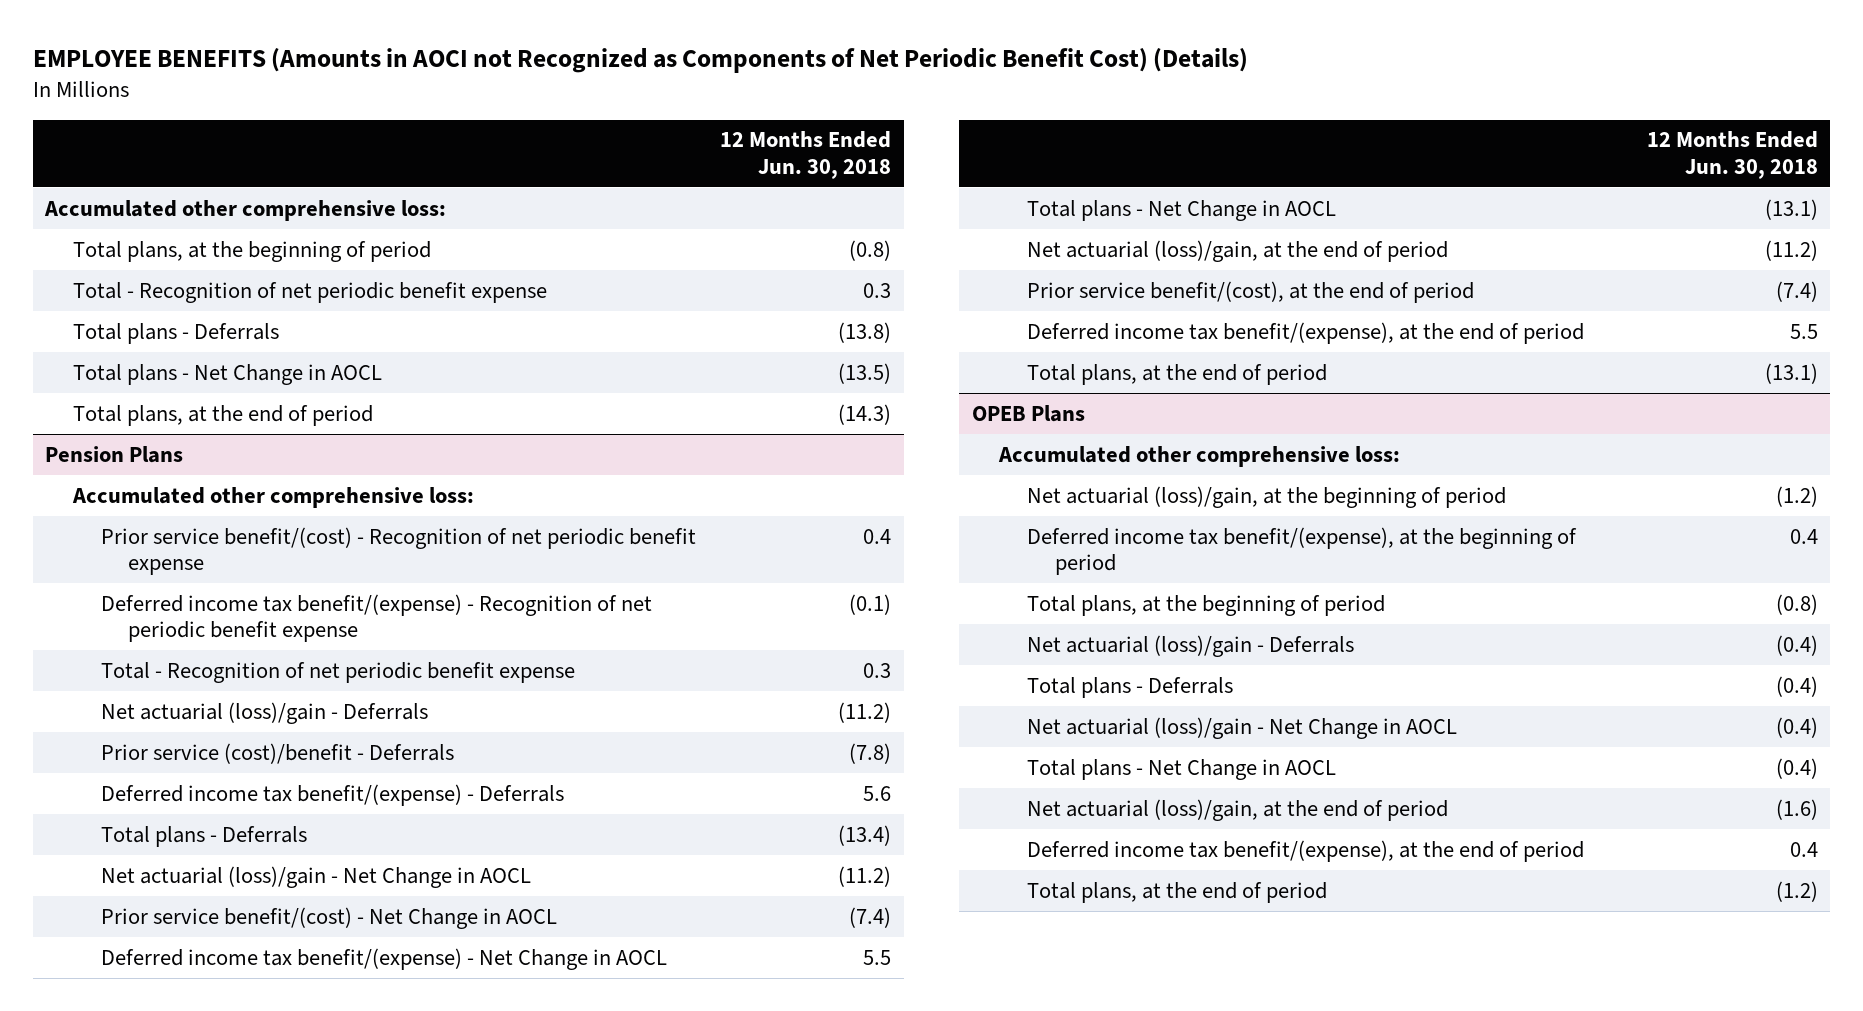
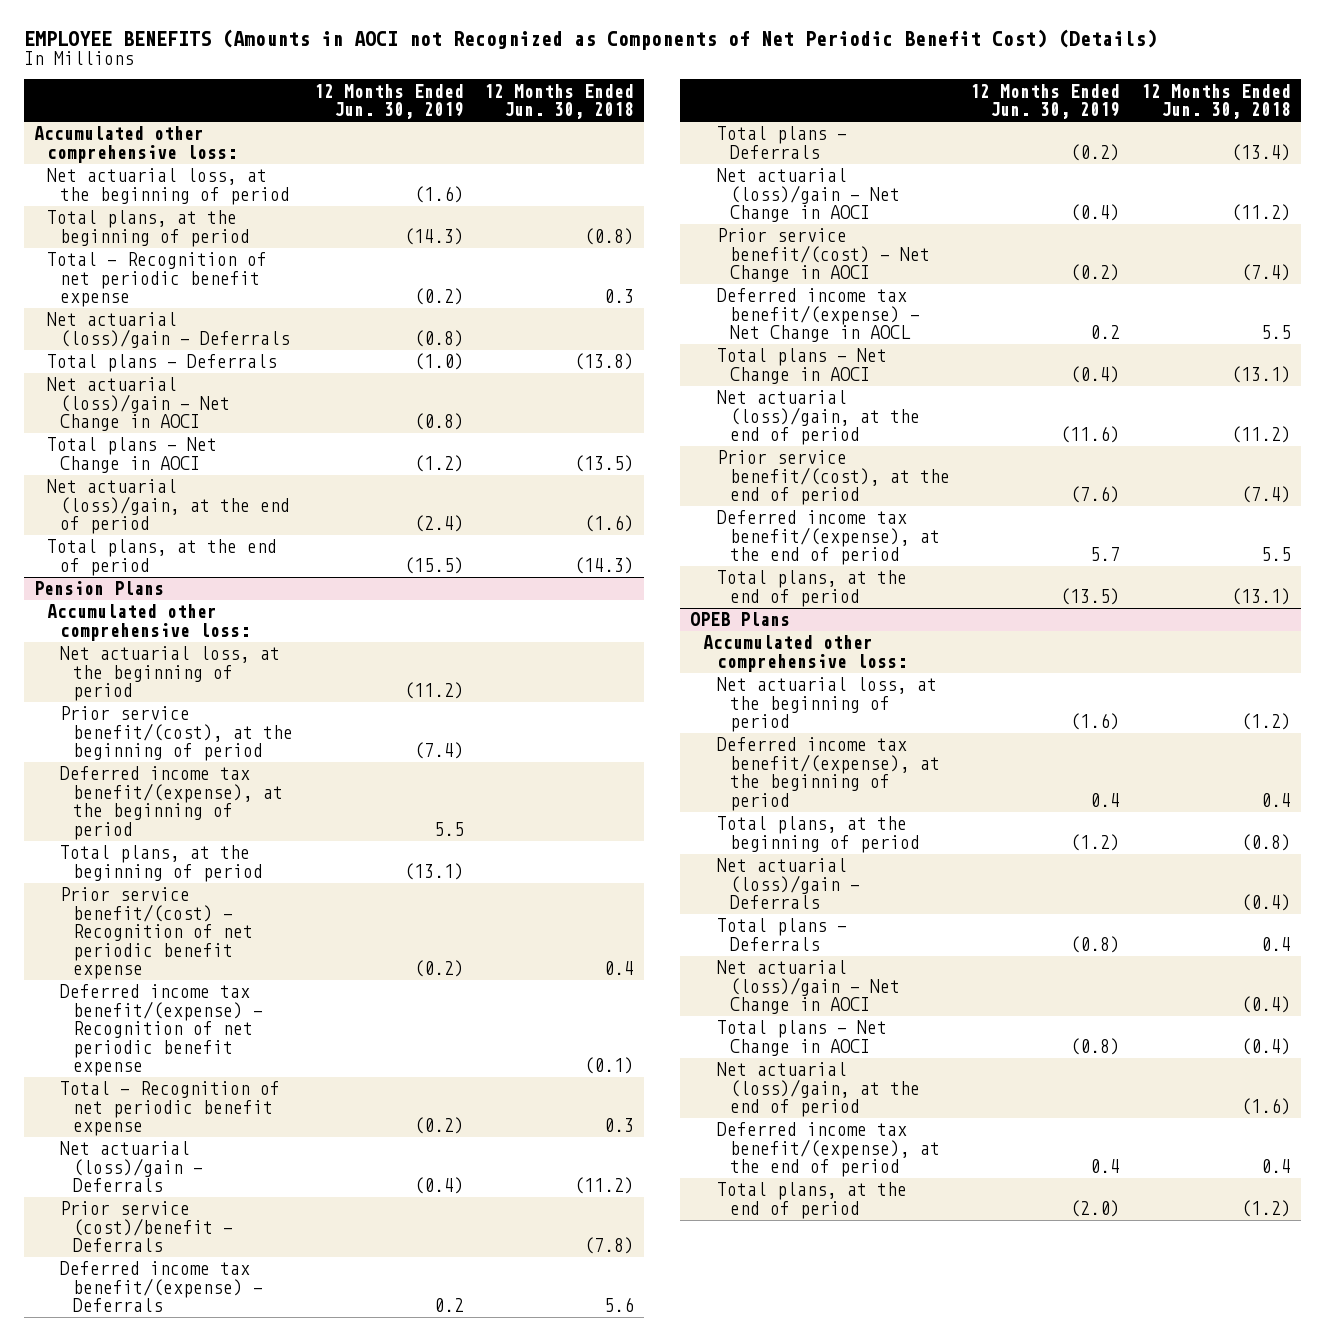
- | 12 Months Ended Jun. 30, 2018
+ | 12 Months Ended Jun. 30, 2019 | 12 Months Ended Jun. 30, 2018
+ Net actuarial loss, at the beginning of period | (1.6) |
+ Net actuarial (loss)/gain - Deferrals | (0.8) |
- Total plans - Net Change in AOCL | (13.5)
+ Net actuarial (loss)/gain - Net Change in AOCI | (0.8) |
+ Total plans - Net Change in AOCI | (1.2) | (13.5)
+ Net actuarial (loss)/gain, at the end of period | (2.4) | (1.6)
@ Pension Plans
+ Net actuarial loss, at the beginning of period | (11.2) |
+ Prior service benefit/(cost), at the beginning of period | (7.4) |
+ Deferred income tax benefit/(expense), at the beginning of period | 5.5 |
+ Total plans, at the beginning of period | (13.1) |
- Net actuarial (loss)/gain - Net Change in AOCL | (11.2)
- Prior service benefit/(cost) - Net Change in AOCL | (7.4)
+ Net actuarial (loss)/gain - Net Change in AOCI | (0.4) | (11.2)
+ Prior service benefit/(cost) - Net Change in AOCI | (0.2) | (7.4)
- Total plans - Net Change in AOCL | (13.1)
+ Total plans - Net Change in AOCI | (0.4) | (13.1)
@ OPEB Plans
- Net actuarial (loss)/gain, at the beginning of period | (1.2)
+ Net actuarial loss, at the beginning of period | (1.6) | (1.2)
- Total plans - Deferrals | (0.4)
- Net actuarial (loss)/gain - Net Change in AOCL | (0.4)
- Total plans - Net Change in AOCL | (0.4)
+ Total plans - Deferrals | (0.8) | 0.4
+ Net actuarial (loss)/gain - Net Change in AOCI | | (0.4)
+ Total plans - Net Change in AOCI | (0.8) | (0.4)

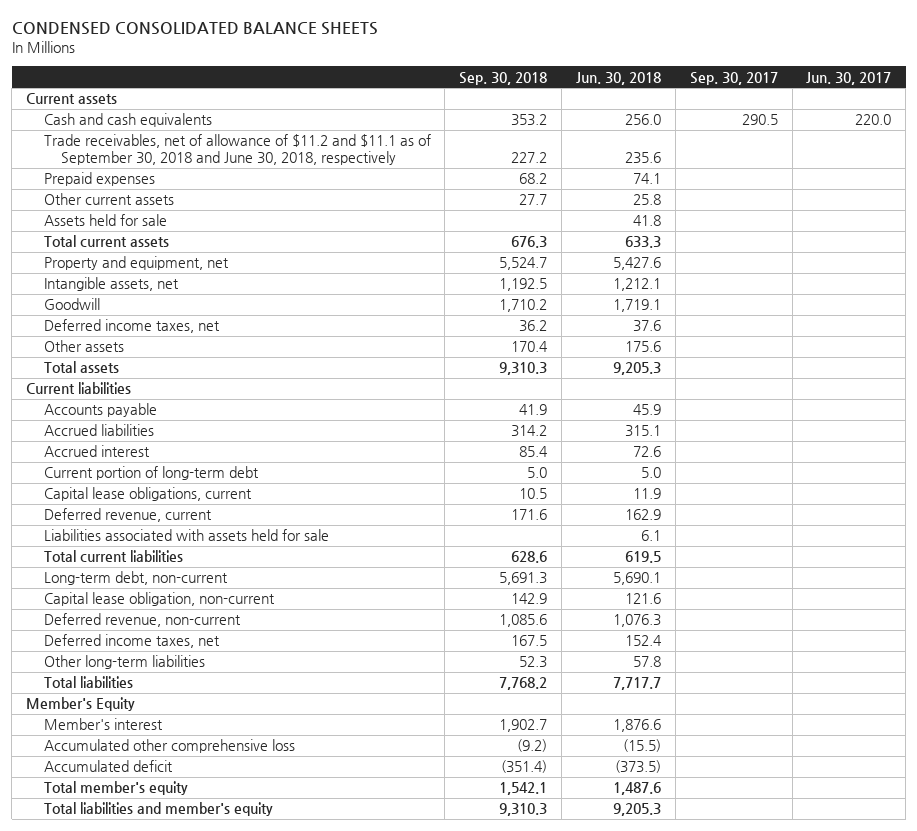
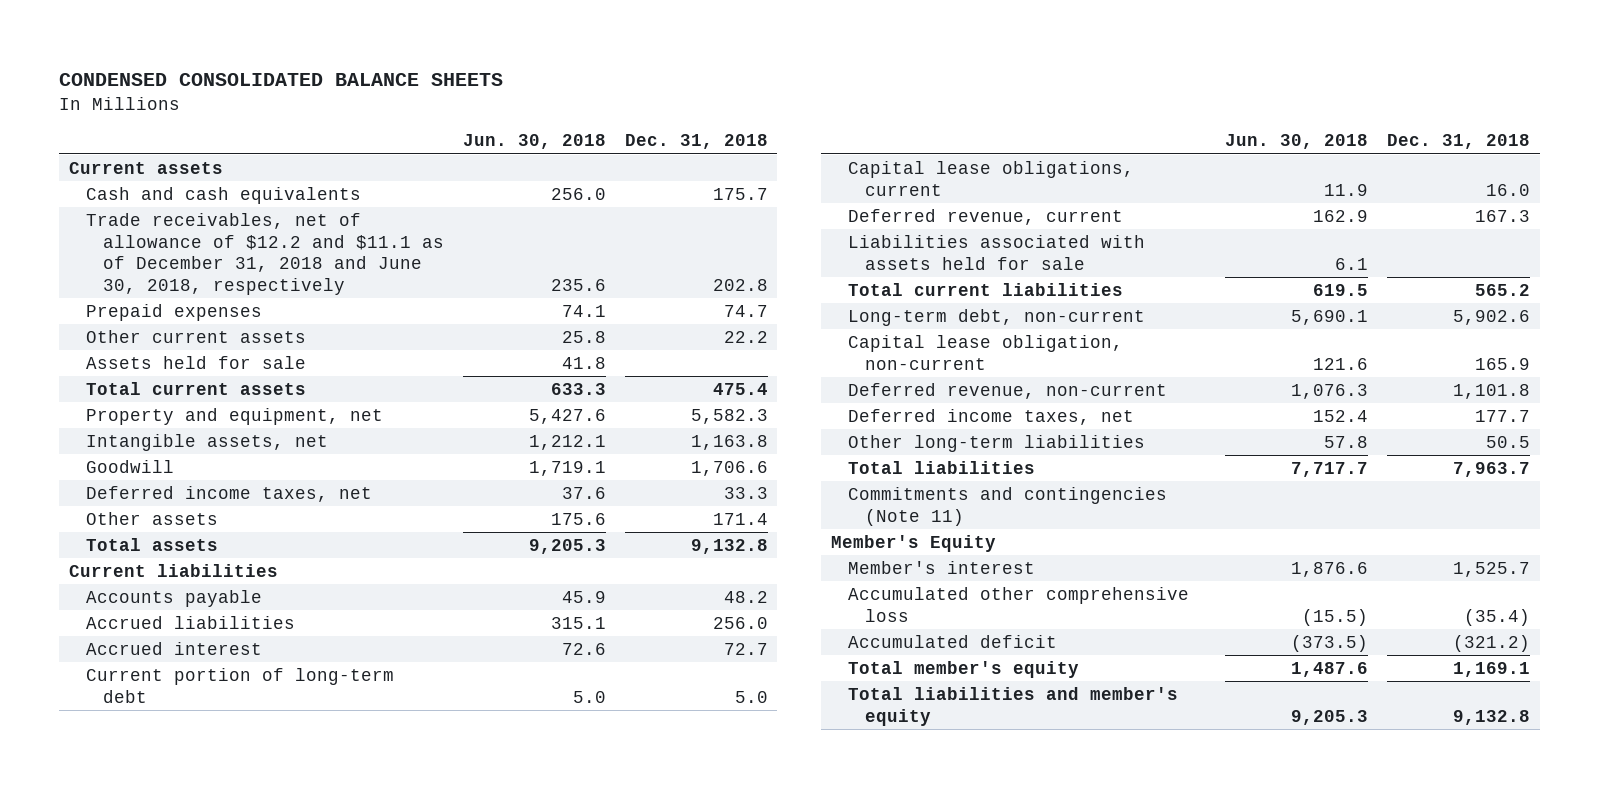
- | Sep. 30, 2018 | Jun. 30, 2018 | Sep. 30, 2017 | Jun. 30, 2017
+ | Jun. 30, 2018 | Dec. 31, 2018
- Trade receivables, net of allowance of $11.2 and $11.1 as of September 30, 2018 and June 30, 2018, respectively | 227.2 | 235.6 | |
+ Trade receivables, net of allowance of $12.2 and $11.1 as of December 31, 2018 and June 30, 2018, respectively | 235.6 | 202.8
+ Commitments and contingencies (Note 11)

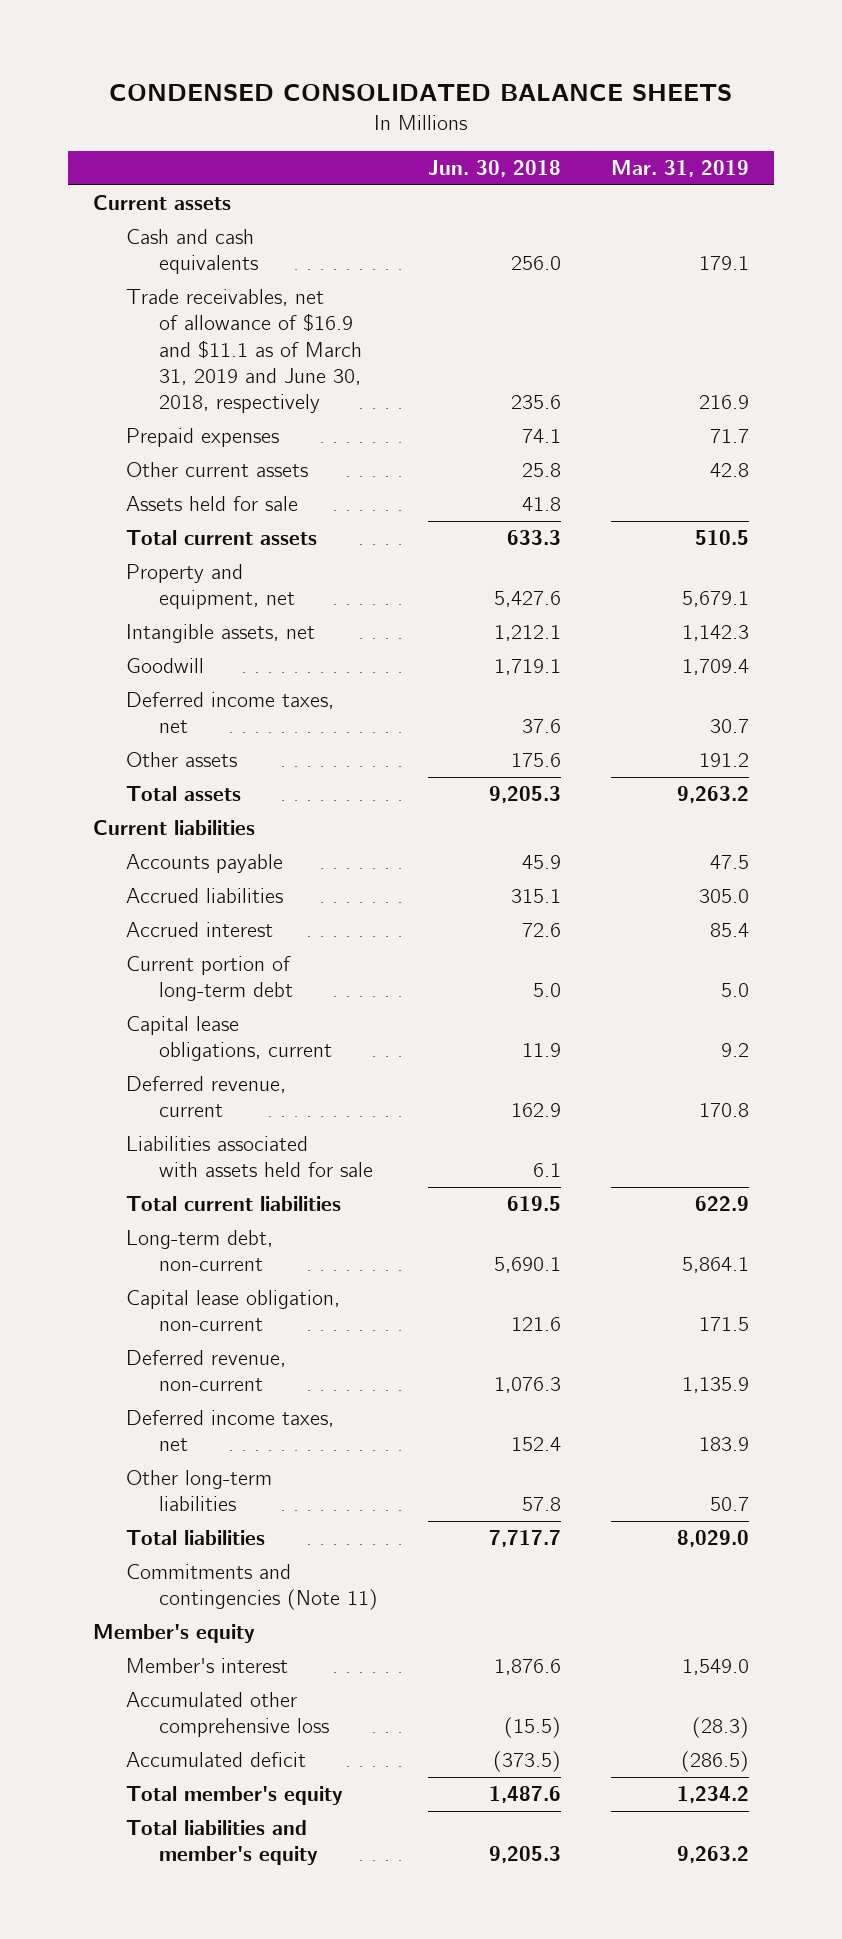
- | Jun. 30, 2018 | Dec. 31, 2018
+ | Jun. 30, 2018 | Mar. 31, 2019
- Trade receivables, net of allowance of $12.2 and $11.1 as of December 31, 2018 and June 30, 2018, respectively | 235.6 | 202.8
+ Trade receivables, net of allowance of $16.9 and $11.1 as of March 31, 2019 and June 30, 2018, respectively | 235.6 | 216.9
- Member's Equity
+ Member's equity

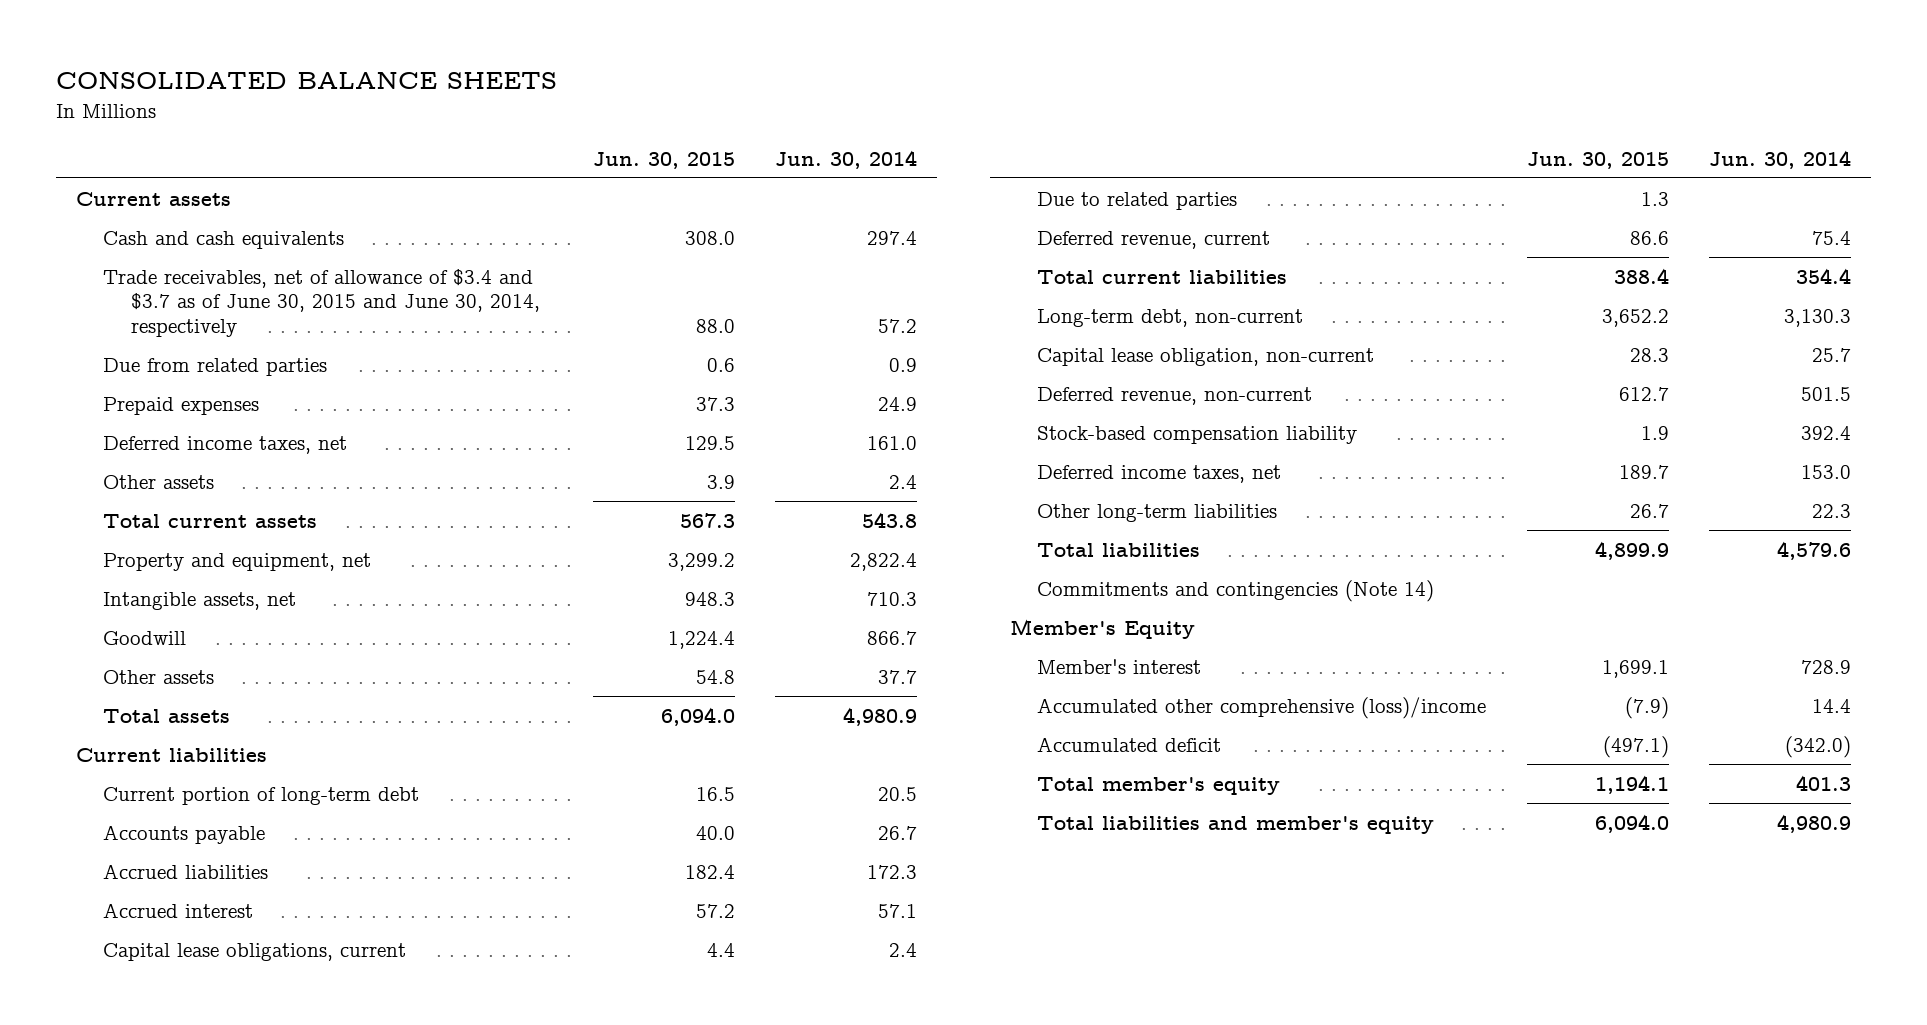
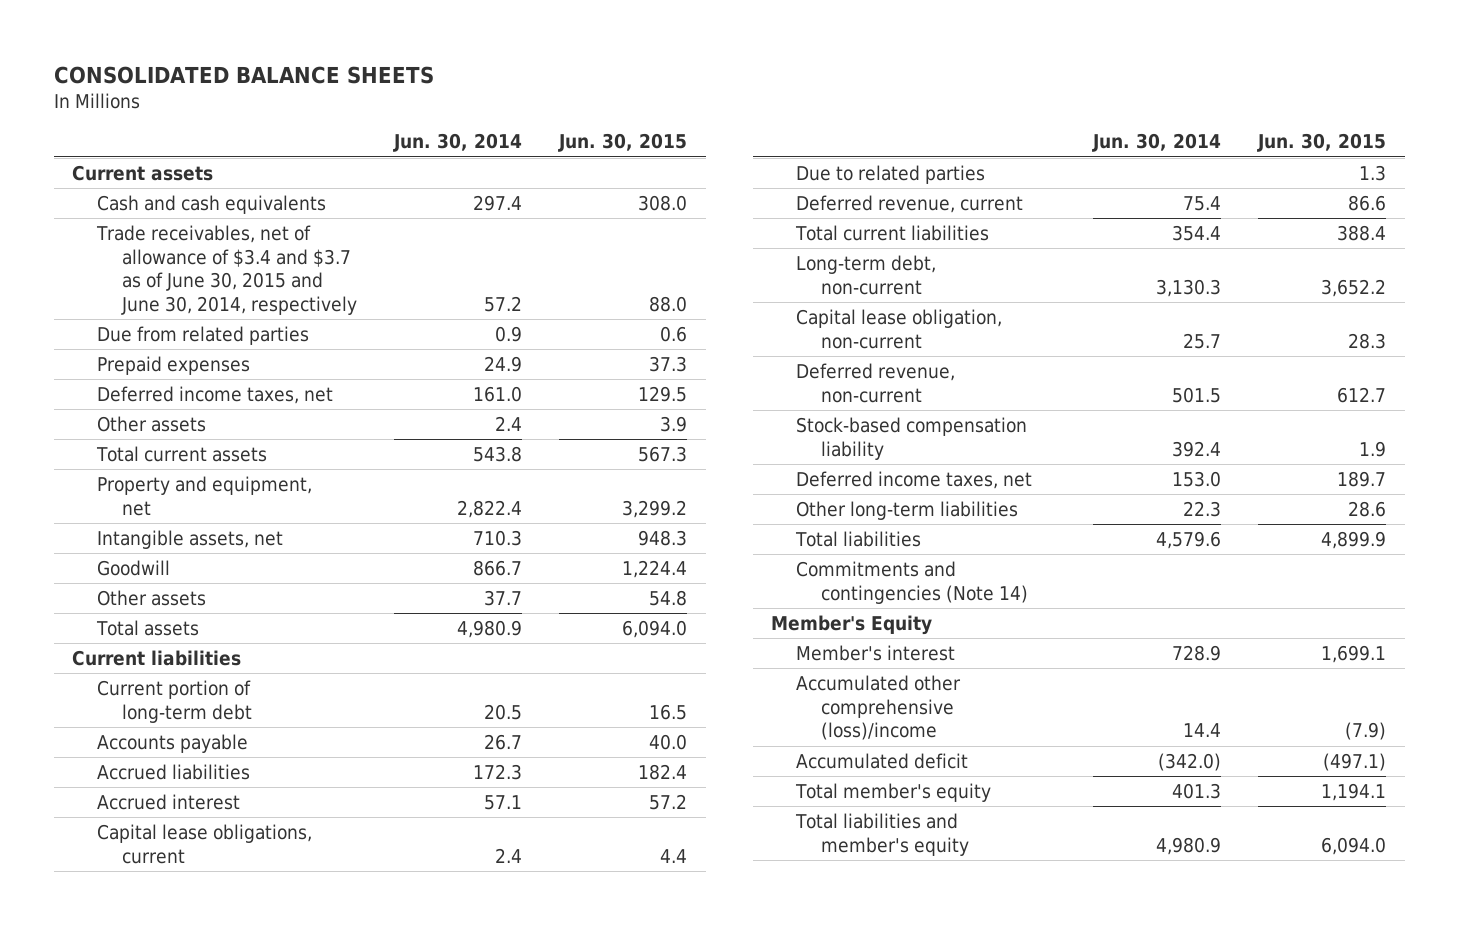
- | Jun. 30, 2015 | Jun. 30, 2014
+ | Jun. 30, 2014 | Jun. 30, 2015
- Other long-term liabilities | 26.7 | 22.3
+ Other long-term liabilities | 22.3 | 28.6

